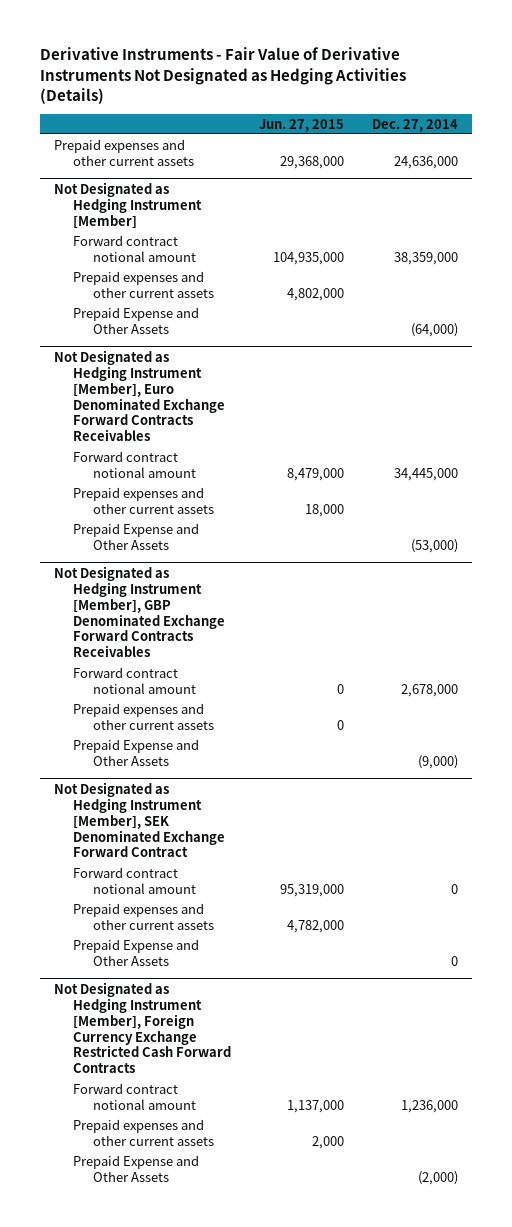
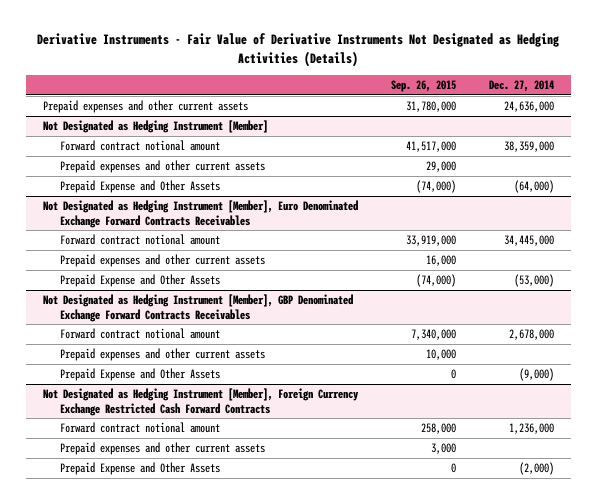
- | Jun. 27, 2015 | Dec. 27, 2014
+ | Sep. 26, 2015 | Dec. 27, 2014
- Not Designated as Hedging Instrument [Member], SEK Denominated Exchange Forward Contract
- Forward contract notional amount | 95,319,000 | 0
- Prepaid expenses and other current assets | 4,782,000 |
- Prepaid Expense and Other Assets | | 0

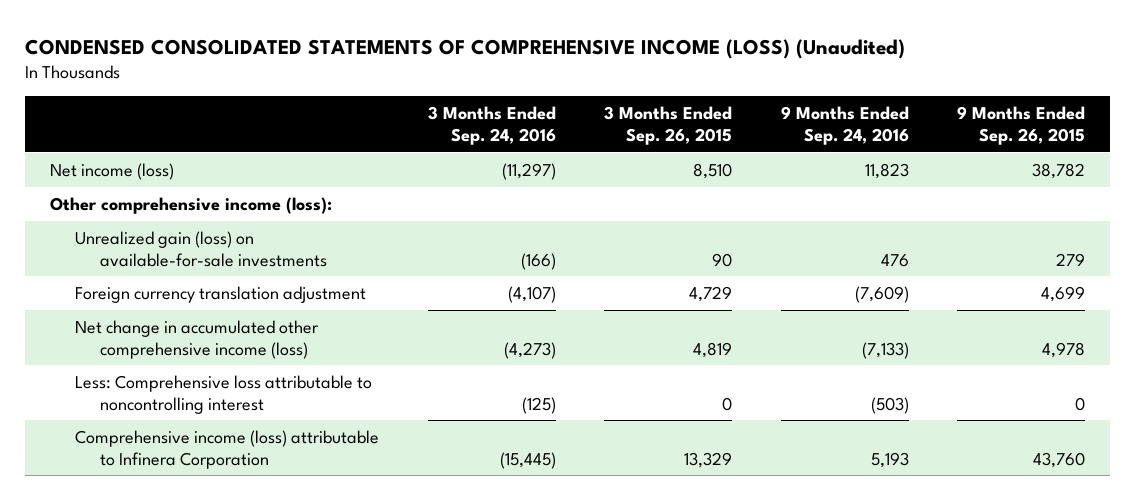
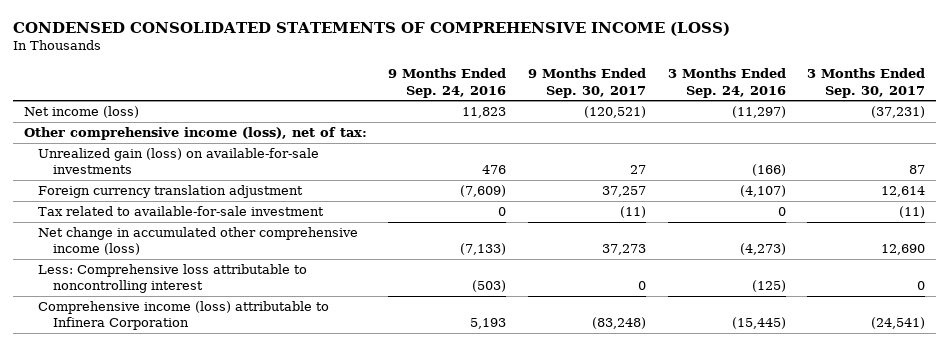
- CONDENSED CONSOLIDATED STATEMENTS OF COMPREHENSIVE INCOME (LOSS) (Unaudited)
+ CONDENSED CONSOLIDATED STATEMENTS OF COMPREHENSIVE INCOME (LOSS)
- | 3 Months Ended Sep. 24, 2016 | 3 Months Ended Sep. 26, 2015 | 9 Months Ended Sep. 24, 2016 | 9 Months Ended Sep. 26, 2015
+ | 9 Months Ended Sep. 24, 2016 | 9 Months Ended Sep. 30, 2017 | 3 Months Ended Sep. 24, 2016 | 3 Months Ended Sep. 30, 2017
- Other comprehensive income (loss):
+ Other comprehensive income (loss), net of tax:
+ Tax related to available-for-sale investment | 0 | (11) | 0 | (11)

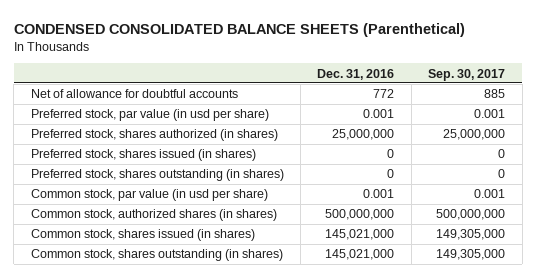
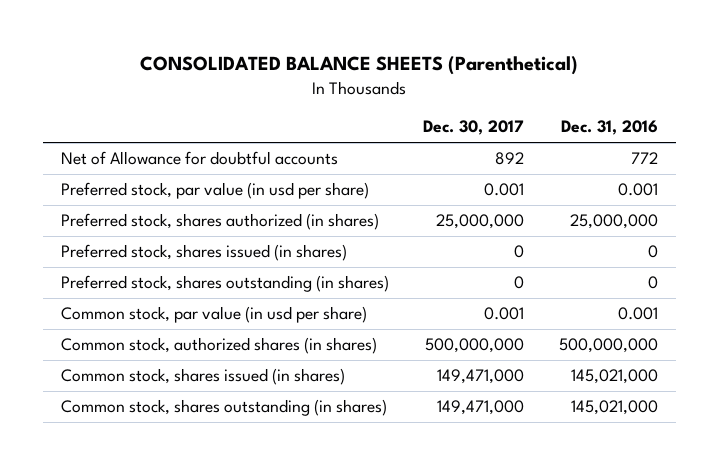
- CONDENSED CONSOLIDATED BALANCE SHEETS (Parenthetical)
+ CONSOLIDATED BALANCE SHEETS (Parenthetical)
- | Dec. 31, 2016 | Sep. 30, 2017
+ | Dec. 30, 2017 | Dec. 31, 2016
- Net of allowance for doubtful accounts | 772 | 885
+ Net of Allowance for doubtful accounts | 892 | 772

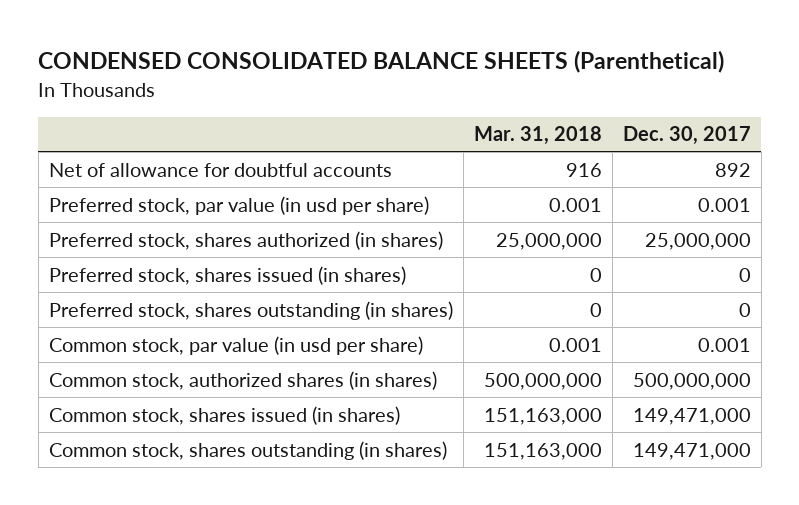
- CONSOLIDATED BALANCE SHEETS (Parenthetical)
+ CONDENSED CONSOLIDATED BALANCE SHEETS (Parenthetical)
- | Dec. 30, 2017 | Dec. 31, 2016
+ | Mar. 31, 2018 | Dec. 30, 2017
- Net of Allowance for doubtful accounts | 892 | 772
+ Net of allowance for doubtful accounts | 916 | 892

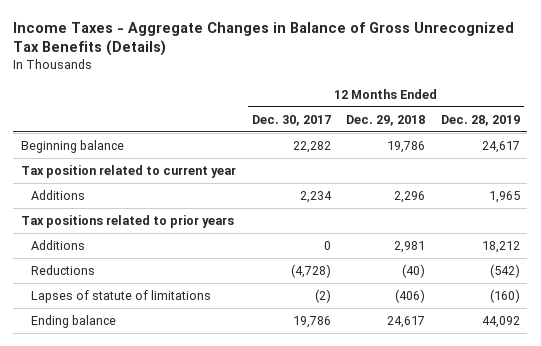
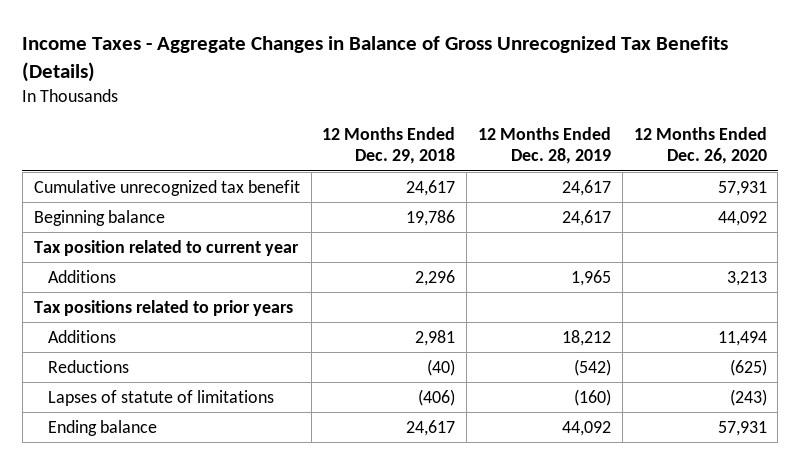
- | 12 Months Ended Dec. 30, 2017 | 12 Months Ended Dec. 29, 2018 | 12 Months Ended Dec. 28, 2019
+ | 12 Months Ended Dec. 29, 2018 | 12 Months Ended Dec. 28, 2019 | 12 Months Ended Dec. 26, 2020
+ Cumulative unrecognized tax benefit | 24,617 | 24,617 | 57,931

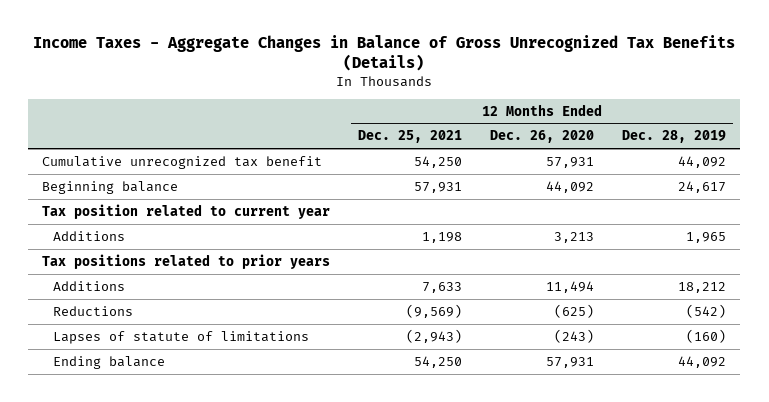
- | 12 Months Ended Dec. 29, 2018 | 12 Months Ended Dec. 28, 2019 | 12 Months Ended Dec. 26, 2020
+ | 12 Months Ended Dec. 25, 2021 | 12 Months Ended Dec. 26, 2020 | 12 Months Ended Dec. 28, 2019
- Cumulative unrecognized tax benefit | 24,617 | 24,617 | 57,931
+ Cumulative unrecognized tax benefit | 54,250 | 57,931 | 44,092

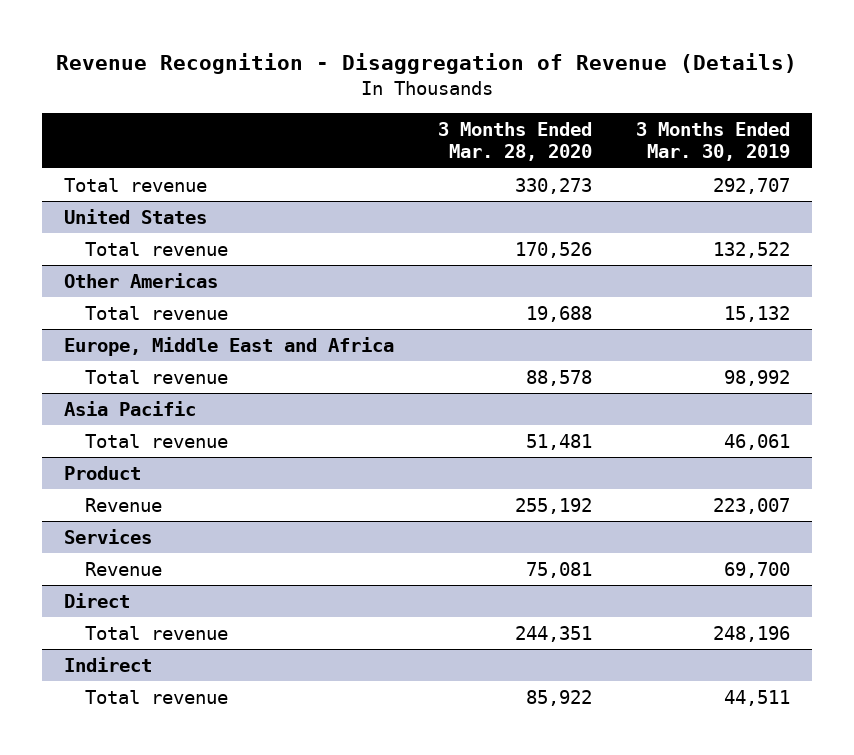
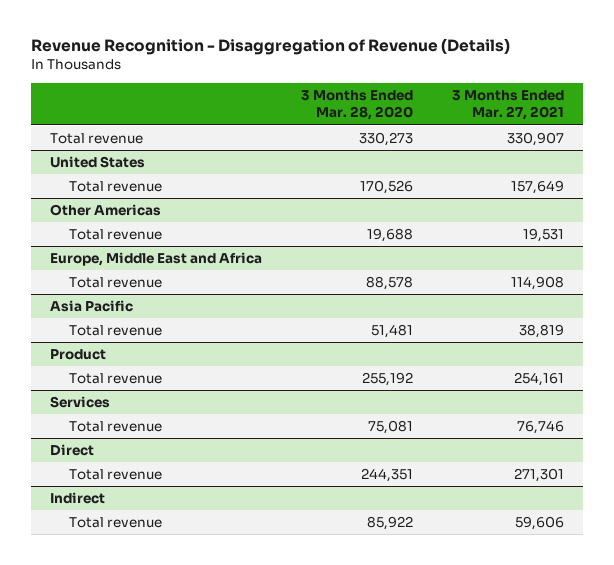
- | 3 Months Ended Mar. 28, 2020 | 3 Months Ended Mar. 30, 2019
+ | 3 Months Ended Mar. 28, 2020 | 3 Months Ended Mar. 27, 2021
@ Product
- Revenue | 255,192 | 223,007
+ Total revenue | 255,192 | 254,161
@ Services
- Revenue | 75,081 | 69,700
+ Total revenue | 75,081 | 76,746

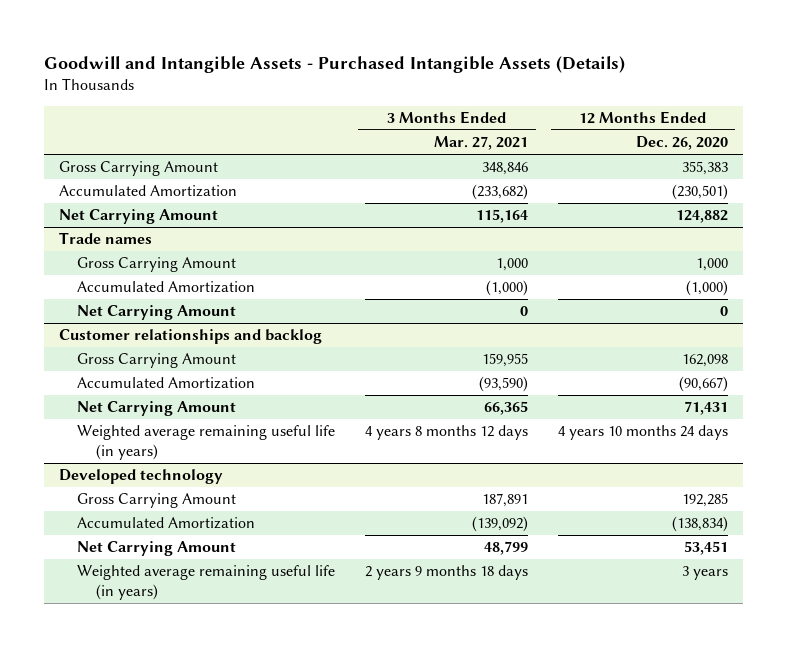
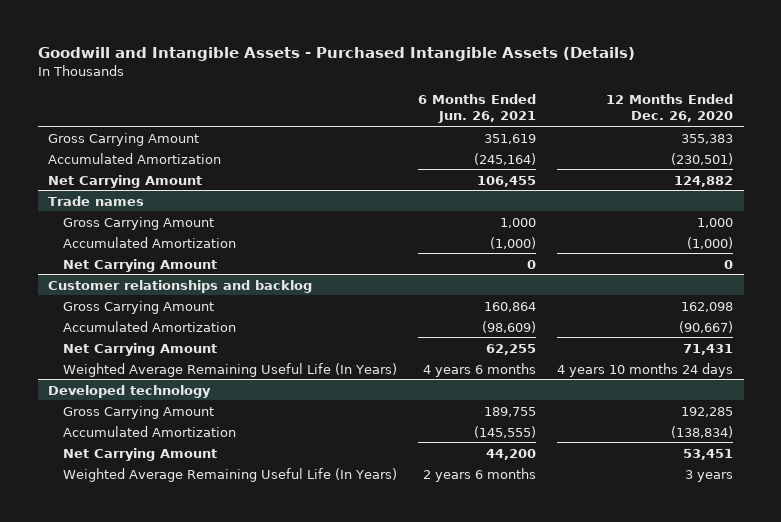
- | 3 Months Ended Mar. 27, 2021 | 12 Months Ended Dec. 26, 2020
+ | 6 Months Ended Jun. 26, 2021 | 12 Months Ended Dec. 26, 2020
@ Customer relationships and backlog
- Weighted average remaining useful life (in years) | 4 years 8 months 12 days | 4 years 10 months 24 days
+ Weighted Average Remaining Useful Life (In Years) | 4 years 6 months | 4 years 10 months 24 days
@ Developed technology
- Weighted average remaining useful life (in years) | 2 years 9 months 18 days | 3 years
+ Weighted Average Remaining Useful Life (In Years) | 2 years 6 months | 3 years

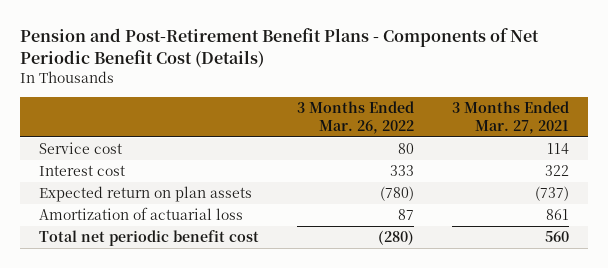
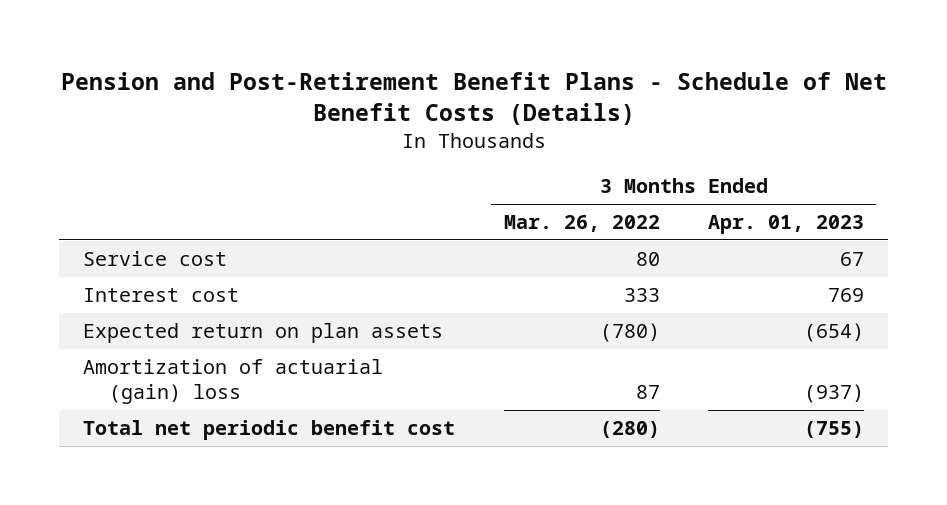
- Pension and Post-Retirement Benefit Plans - Components of Net Periodic Benefit Cost (Details)
+ Pension and Post-Retirement Benefit Plans - Schedule of Net Benefit Costs (Details)
- | 3 Months Ended Mar. 26, 2022 | 3 Months Ended Mar. 27, 2021
+ | 3 Months Ended Mar. 26, 2022 | 3 Months Ended Apr. 01, 2023
- Amortization of actuarial loss | 87 | 861
+ Amortization of actuarial (gain) loss | 87 | (937)

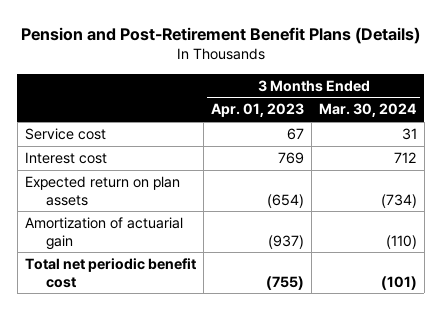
- Pension and Post-Retirement Benefit Plans - Schedule of Net Benefit Costs (Details)
+ Pension and Post-Retirement Benefit Plans (Details)
- | 3 Months Ended Mar. 26, 2022 | 3 Months Ended Apr. 01, 2023
+ | 3 Months Ended Apr. 01, 2023 | 3 Months Ended Mar. 30, 2024
- Amortization of actuarial (gain) loss | 87 | (937)
+ Amortization of actuarial gain | (937) | (110)

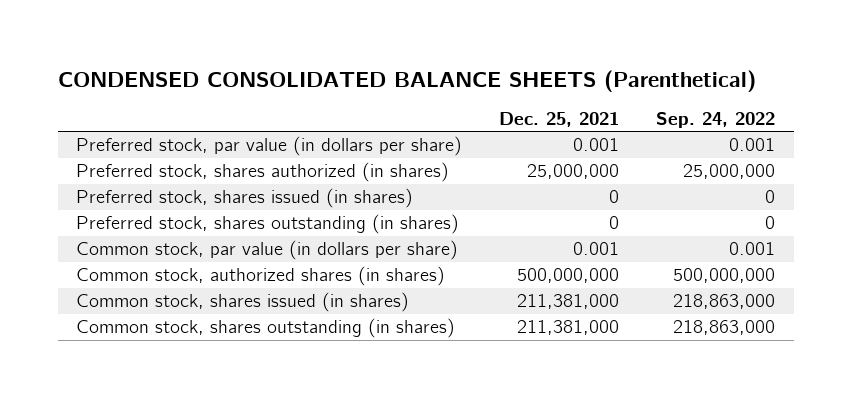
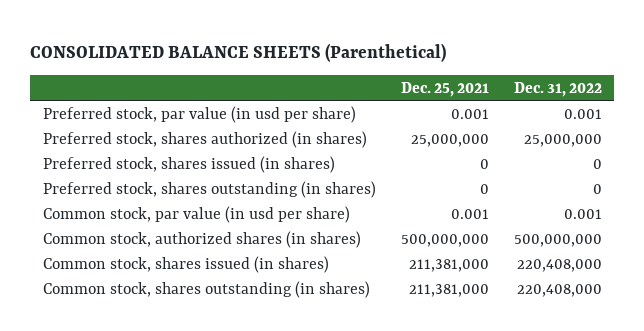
- CONDENSED CONSOLIDATED BALANCE SHEETS (Parenthetical)
+ CONSOLIDATED BALANCE SHEETS (Parenthetical)
- | Dec. 25, 2021 | Sep. 24, 2022
+ | Dec. 25, 2021 | Dec. 31, 2022
- Preferred stock, par value (in dollars per share) | 0.001 | 0.001
+ Preferred stock, par value (in usd per share) | 0.001 | 0.001
- Common stock, par value (in dollars per share) | 0.001 | 0.001
+ Common stock, par value (in usd per share) | 0.001 | 0.001

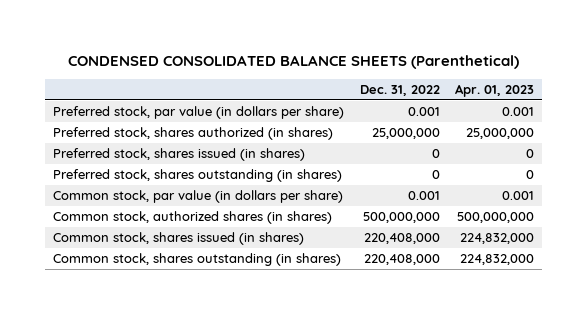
- CONSOLIDATED BALANCE SHEETS (Parenthetical)
+ CONDENSED CONSOLIDATED BALANCE SHEETS (Parenthetical)
- | Dec. 25, 2021 | Dec. 31, 2022
+ | Dec. 31, 2022 | Apr. 01, 2023
- Preferred stock, par value (in usd per share) | 0.001 | 0.001
+ Preferred stock, par value (in dollars per share) | 0.001 | 0.001
- Common stock, par value (in usd per share) | 0.001 | 0.001
+ Common stock, par value (in dollars per share) | 0.001 | 0.001

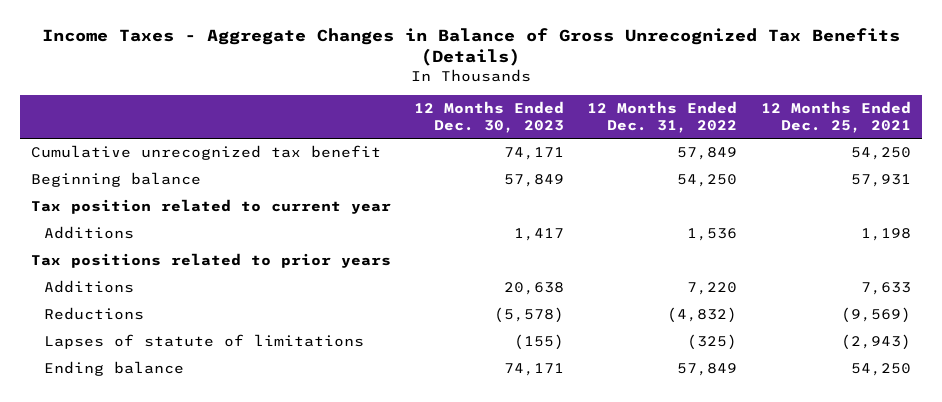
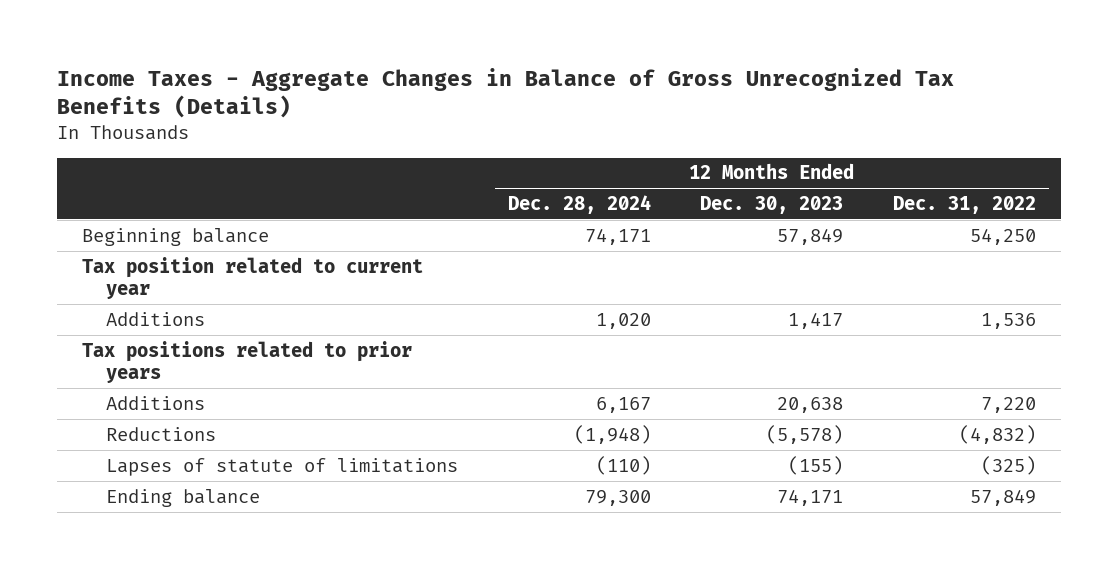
- | 12 Months Ended Dec. 30, 2023 | 12 Months Ended Dec. 31, 2022 | 12 Months Ended Dec. 25, 2021
+ | 12 Months Ended Dec. 28, 2024 | 12 Months Ended Dec. 30, 2023 | 12 Months Ended Dec. 31, 2022
- Cumulative unrecognized tax benefit | 74,171 | 57,849 | 54,250

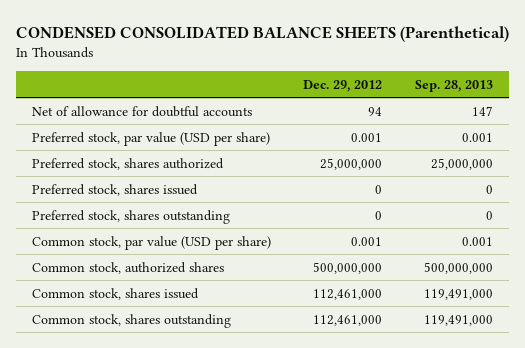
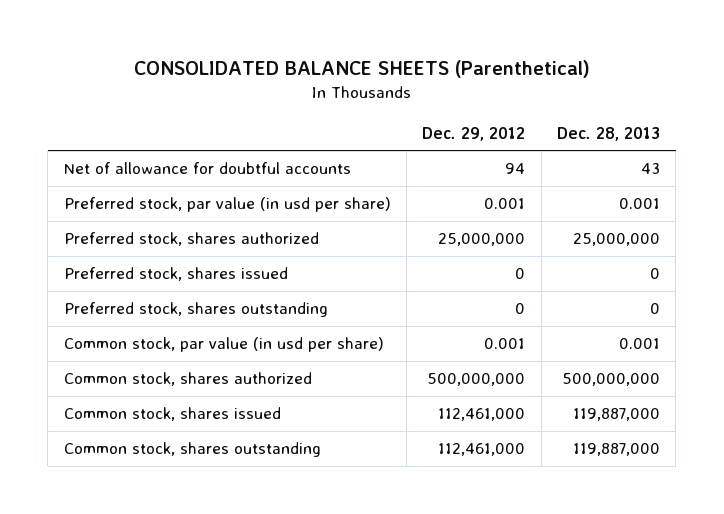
- CONDENSED CONSOLIDATED BALANCE SHEETS (Parenthetical)
+ CONSOLIDATED BALANCE SHEETS (Parenthetical)
- | Dec. 29, 2012 | Sep. 28, 2013
+ | Dec. 29, 2012 | Dec. 28, 2013
- Preferred stock, par value (USD per share) | 0.001 | 0.001
+ Preferred stock, par value (in usd per share) | 0.001 | 0.001
- Common stock, par value (USD per share) | 0.001 | 0.001
- Common stock, authorized shares | 500,000,000 | 500,000,000
+ Common stock, par value (in usd per share) | 0.001 | 0.001
+ Common stock, shares authorized | 500,000,000 | 500,000,000

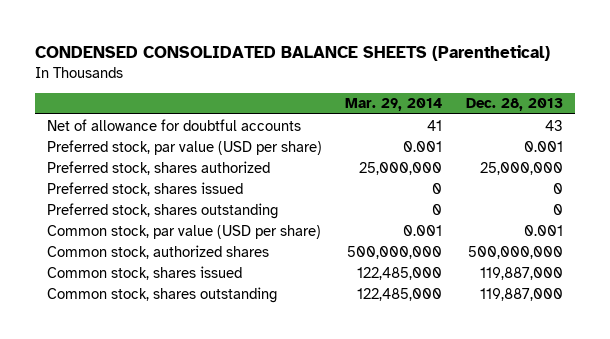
- CONSOLIDATED BALANCE SHEETS (Parenthetical)
+ CONDENSED CONSOLIDATED BALANCE SHEETS (Parenthetical)
- | Dec. 29, 2012 | Dec. 28, 2013
+ | Mar. 29, 2014 | Dec. 28, 2013
- Preferred stock, par value (in usd per share) | 0.001 | 0.001
+ Preferred stock, par value (USD per share) | 0.001 | 0.001
- Common stock, par value (in usd per share) | 0.001 | 0.001
- Common stock, shares authorized | 500,000,000 | 500,000,000
+ Common stock, par value (USD per share) | 0.001 | 0.001
+ Common stock, authorized shares | 500,000,000 | 500,000,000

